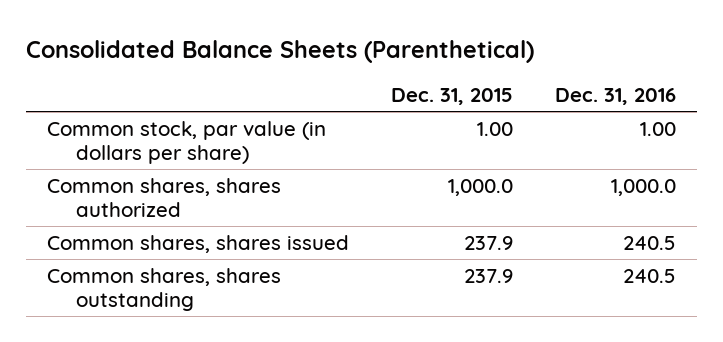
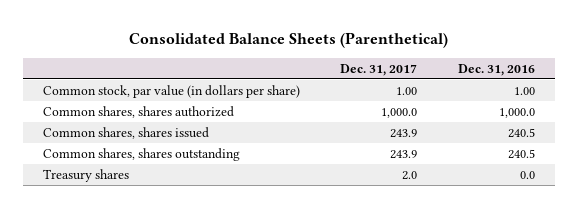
- | Dec. 31, 2015 | Dec. 31, 2016
+ | Dec. 31, 2017 | Dec. 31, 2016
+ Treasury shares | 2.0 | 0.0

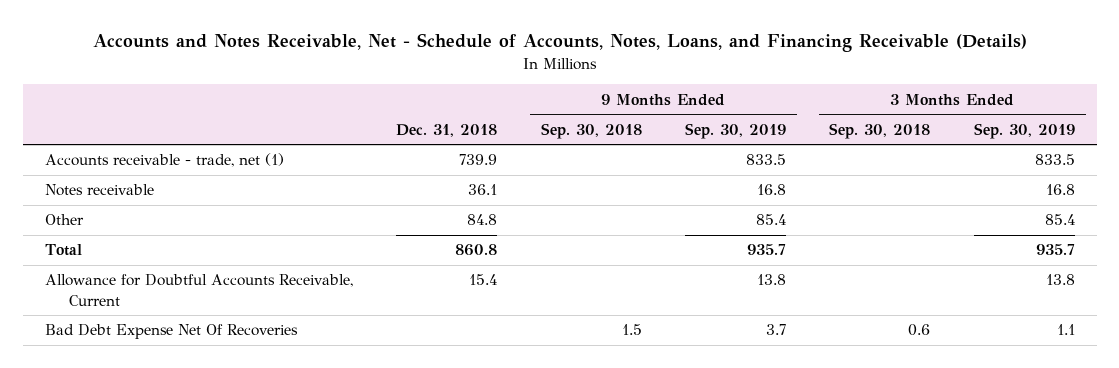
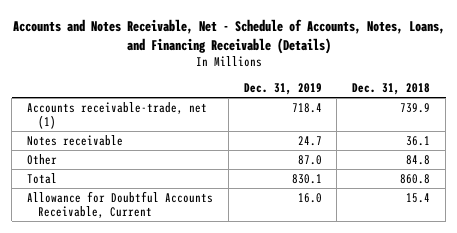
- | Dec. 31, 2018 | 9 Months Ended Sep. 30, 2018 | 9 Months Ended Sep. 30, 2019 | 3 Months Ended Sep. 30, 2018 | 3 Months Ended Sep. 30, 2019
+ | Dec. 31, 2019 | Dec. 31, 2018
- Accounts receivable - trade, net (1) | 739.9 | | 833.5 | | 833.5
+ Accounts receivable-trade, net (1) | 718.4 | 739.9
- Bad Debt Expense Net Of Recoveries | | 1.5 | 3.7 | 0.6 | 1.1

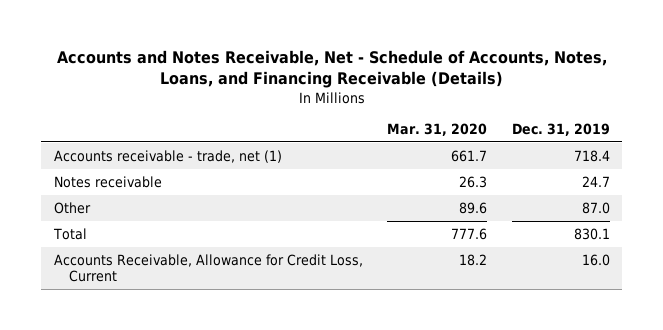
- | Dec. 31, 2019 | Dec. 31, 2018
+ | Mar. 31, 2020 | Dec. 31, 2019
- Accounts receivable-trade, net (1) | 718.4 | 739.9
+ Accounts receivable - trade, net (1) | 661.7 | 718.4
- Allowance for Doubtful Accounts Receivable, Current | 16.0 | 15.4
+ Accounts Receivable, Allowance for Credit Loss, Current | 18.2 | 16.0

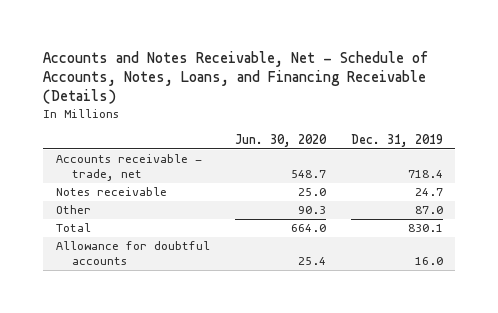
- | Mar. 31, 2020 | Dec. 31, 2019
+ | Jun. 30, 2020 | Dec. 31, 2019
- Accounts receivable - trade, net (1) | 661.7 | 718.4
+ Accounts receivable - trade, net | 548.7 | 718.4
- Accounts Receivable, Allowance for Credit Loss, Current | 18.2 | 16.0
+ Allowance for doubtful accounts | 25.4 | 16.0

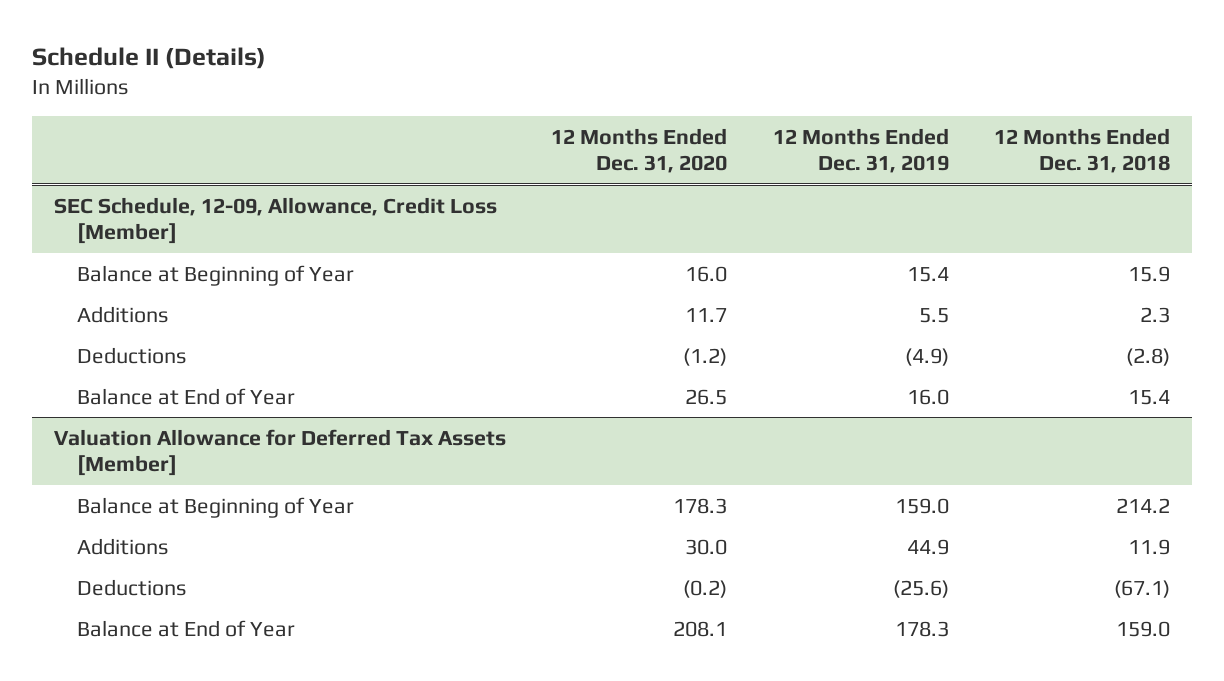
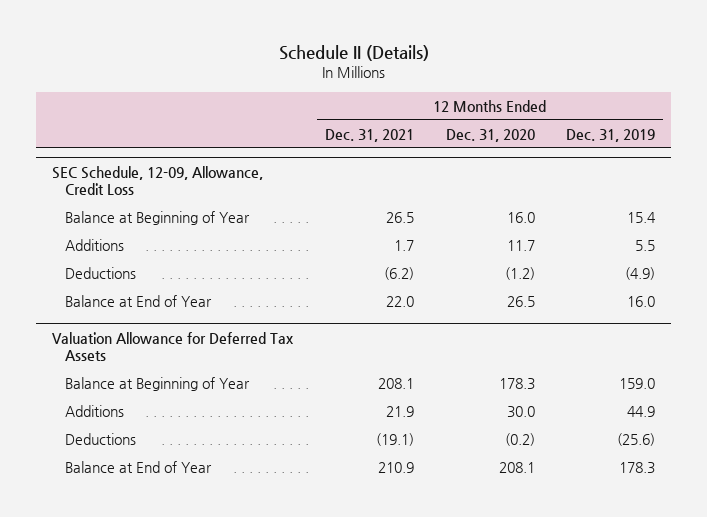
- | 12 Months Ended Dec. 31, 2020 | 12 Months Ended Dec. 31, 2019 | 12 Months Ended Dec. 31, 2018
+ | 12 Months Ended Dec. 31, 2021 | 12 Months Ended Dec. 31, 2020 | 12 Months Ended Dec. 31, 2019
- SEC Schedule, 12-09, Allowance, Credit Loss [Member]
+ SEC Schedule, 12-09, Allowance, Credit Loss
- Valuation Allowance for Deferred Tax Assets [Member]
+ Valuation Allowance for Deferred Tax Assets

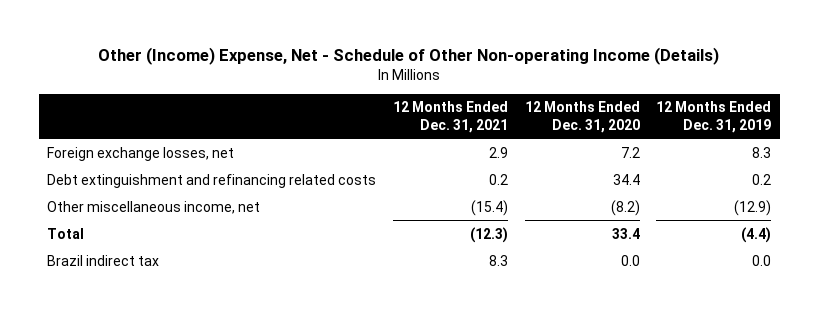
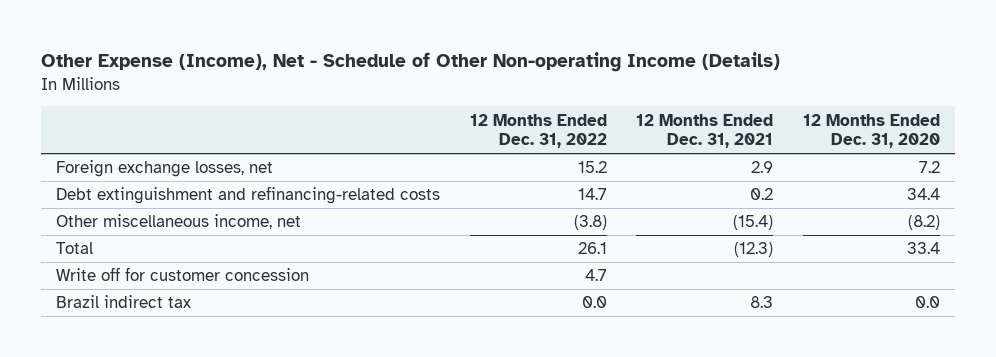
- Other (Income) Expense, Net - Schedule of Other Non-operating Income (Details)
+ Other Expense (Income), Net - Schedule of Other Non-operating Income (Details)
- | 12 Months Ended Dec. 31, 2021 | 12 Months Ended Dec. 31, 2020 | 12 Months Ended Dec. 31, 2019
+ | 12 Months Ended Dec. 31, 2022 | 12 Months Ended Dec. 31, 2021 | 12 Months Ended Dec. 31, 2020
- Debt extinguishment and refinancing related costs | 0.2 | 34.4 | 0.2
+ Debt extinguishment and refinancing-related costs | 14.7 | 0.2 | 34.4
+ Write off for customer concession | 4.7 | |

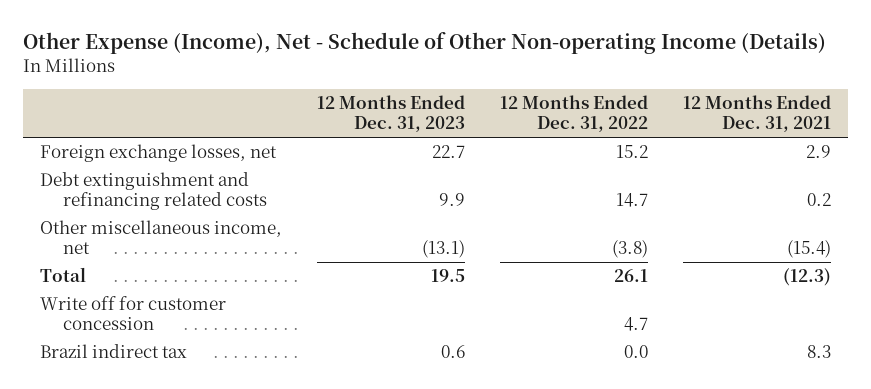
- | 12 Months Ended Dec. 31, 2022 | 12 Months Ended Dec. 31, 2021 | 12 Months Ended Dec. 31, 2020
+ | 12 Months Ended Dec. 31, 2023 | 12 Months Ended Dec. 31, 2022 | 12 Months Ended Dec. 31, 2021
- Debt extinguishment and refinancing-related costs | 14.7 | 0.2 | 34.4
+ Debt extinguishment and refinancing related costs | 9.9 | 14.7 | 0.2

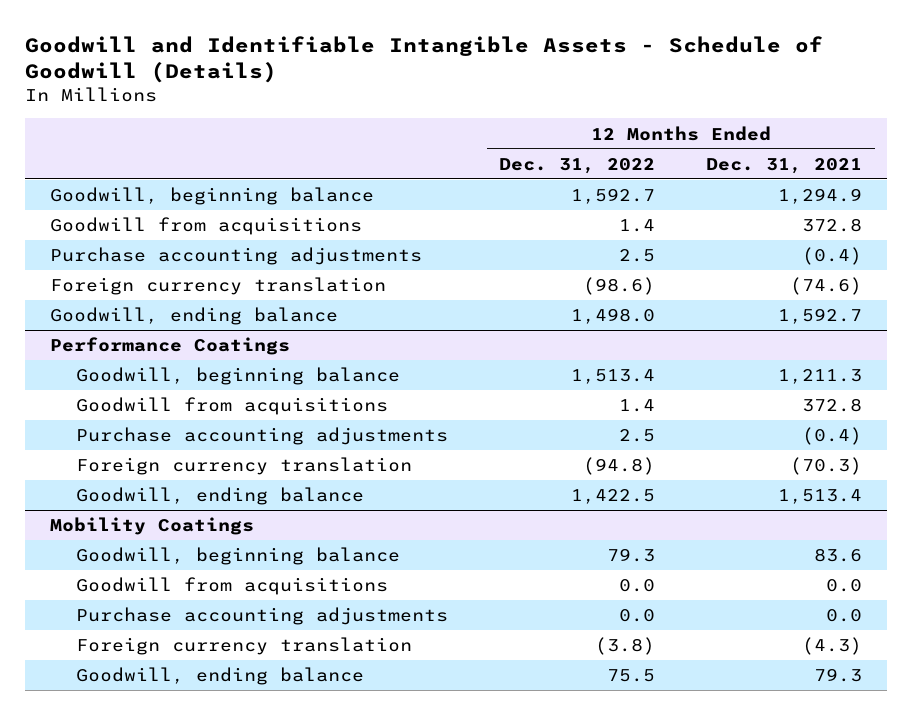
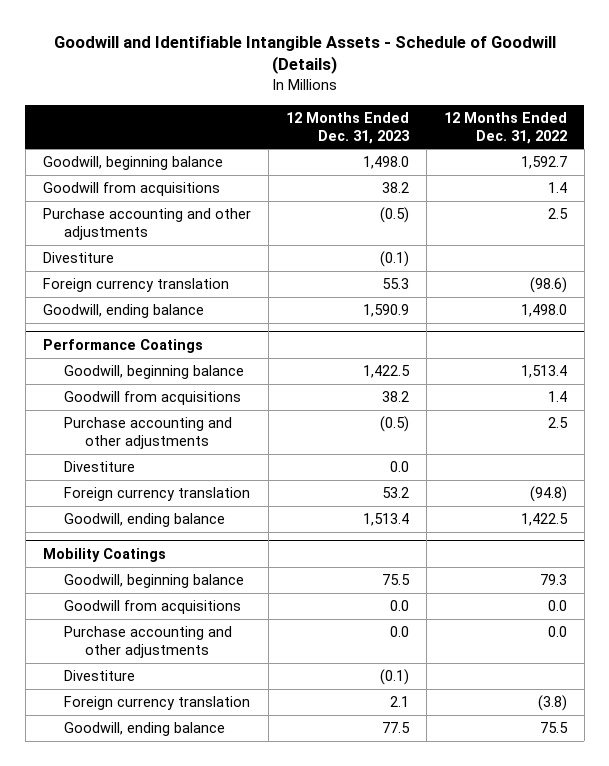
- | 12 Months Ended Dec. 31, 2022 | 12 Months Ended Dec. 31, 2021
+ | 12 Months Ended Dec. 31, 2023 | 12 Months Ended Dec. 31, 2022
- Purchase accounting adjustments | 2.5 | (0.4)
+ Purchase accounting and other adjustments | (0.5) | 2.5
+ Divestiture | (0.1) |
@ Performance Coatings
- Purchase accounting adjustments | 2.5 | (0.4)
+ Purchase accounting and other adjustments | (0.5) | 2.5
+ Divestiture | 0.0 |
@ Mobility Coatings
- Purchase accounting adjustments | 0.0 | 0.0
+ Purchase accounting and other adjustments | 0.0 | 0.0
+ Divestiture | (0.1) |

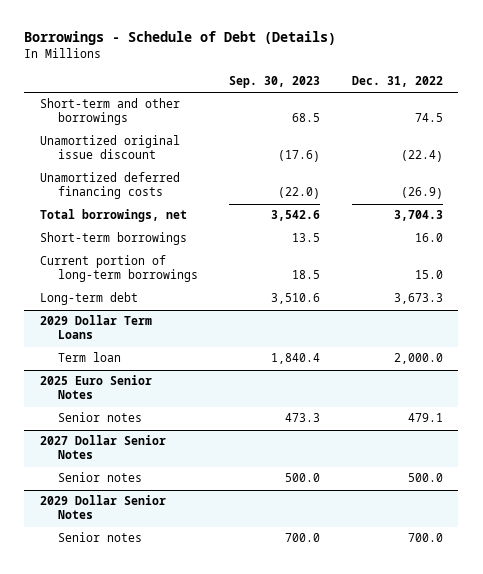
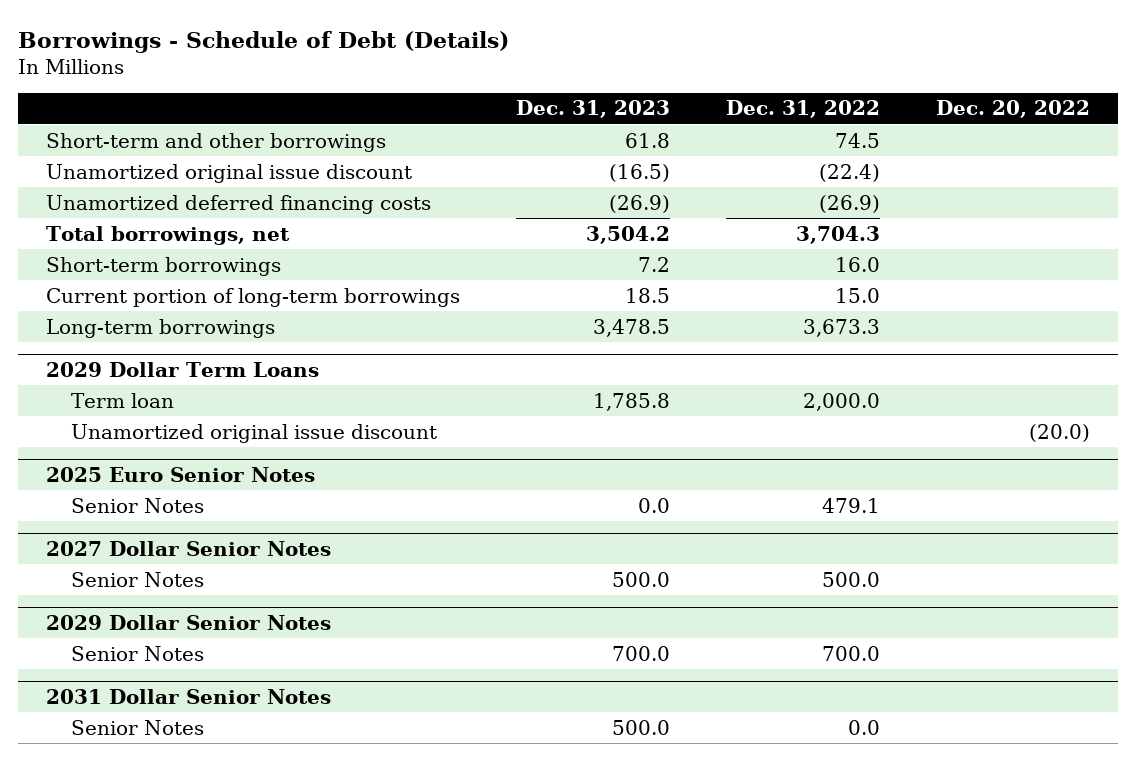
- | Sep. 30, 2023 | Dec. 31, 2022
+ | Dec. 31, 2023 | Dec. 31, 2022 | Dec. 20, 2022
- Long-term debt | 3,510.6 | 3,673.3
+ Long-term borrowings | 3,478.5 | 3,673.3 |
@ 2029 Dollar Term Loans
+ Unamortized original issue discount | | | (20.0)
@ 2025 Euro Senior Notes
- Senior notes | 473.3 | 479.1
+ Senior Notes | 0.0 | 479.1 |
@ 2027 Dollar Senior Notes
- Senior notes | 500.0 | 500.0
+ Senior Notes | 500.0 | 500.0 |
@ 2029 Dollar Senior Notes
- Senior notes | 700.0 | 700.0
+ Senior Notes | 700.0 | 700.0 |
+ 2031 Dollar Senior Notes
+ Senior Notes | 500.0 | 0.0 |

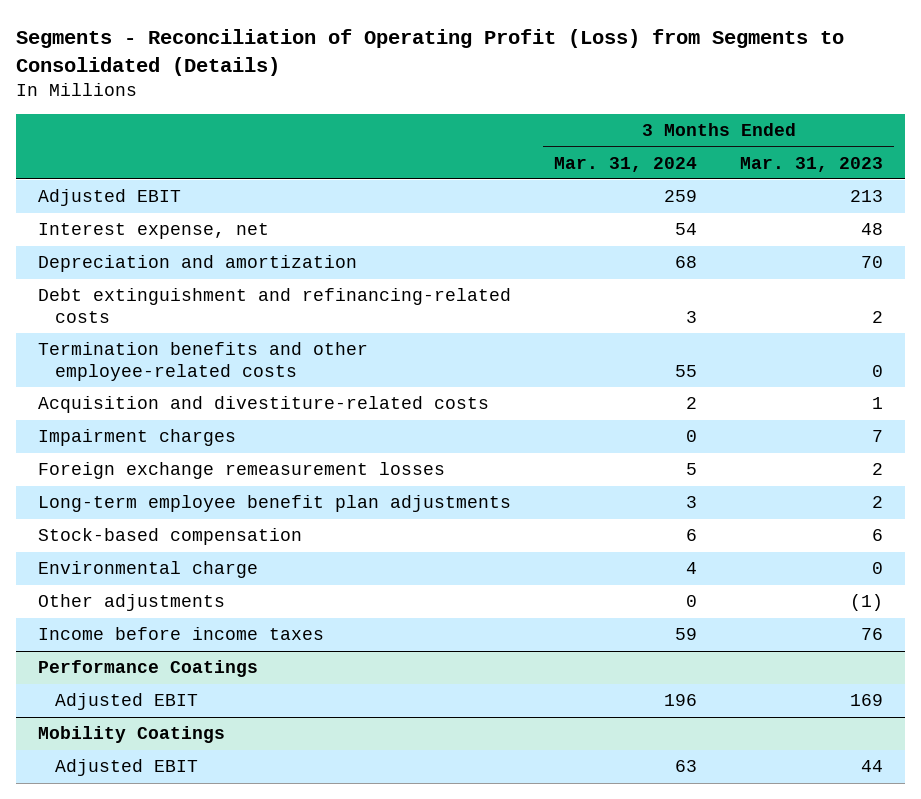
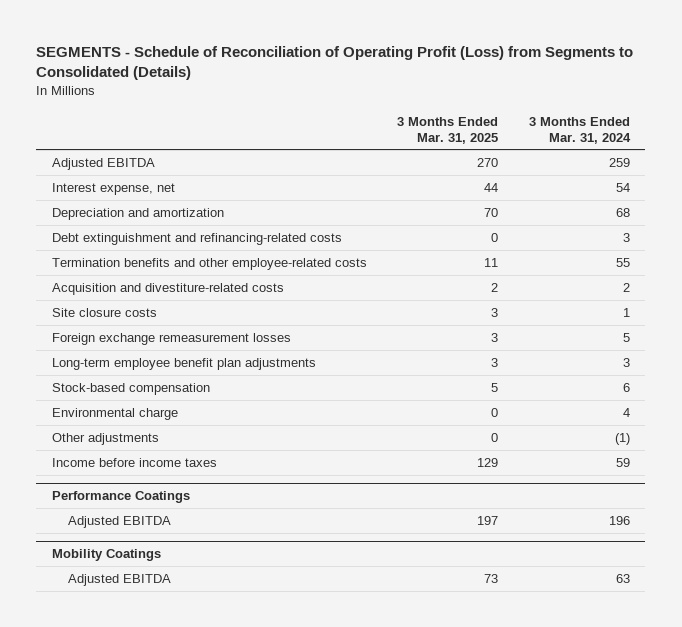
- Segments - Reconciliation of Operating Profit (Loss) from Segments to Consolidated (Details)
+ SEGMENTS - Schedule of Reconciliation of Operating Profit (Loss) from Segments to Consolidated (Details)
- | 3 Months Ended Mar. 31, 2024 | 3 Months Ended Mar. 31, 2023
+ | 3 Months Ended Mar. 31, 2025 | 3 Months Ended Mar. 31, 2024
- Adjusted EBIT | 259 | 213
+ Adjusted EBITDA | 270 | 259
- Impairment charges | 0 | 7
+ Site closure costs | 3 | 1
- Other adjustments | 0 | (1)
+ Other adjustments | 0 | (1)
@ Performance Coatings
- Adjusted EBIT | 196 | 169
+ Adjusted EBITDA | 197 | 196
@ Mobility Coatings
- Adjusted EBIT | 63 | 44
+ Adjusted EBITDA | 73 | 63

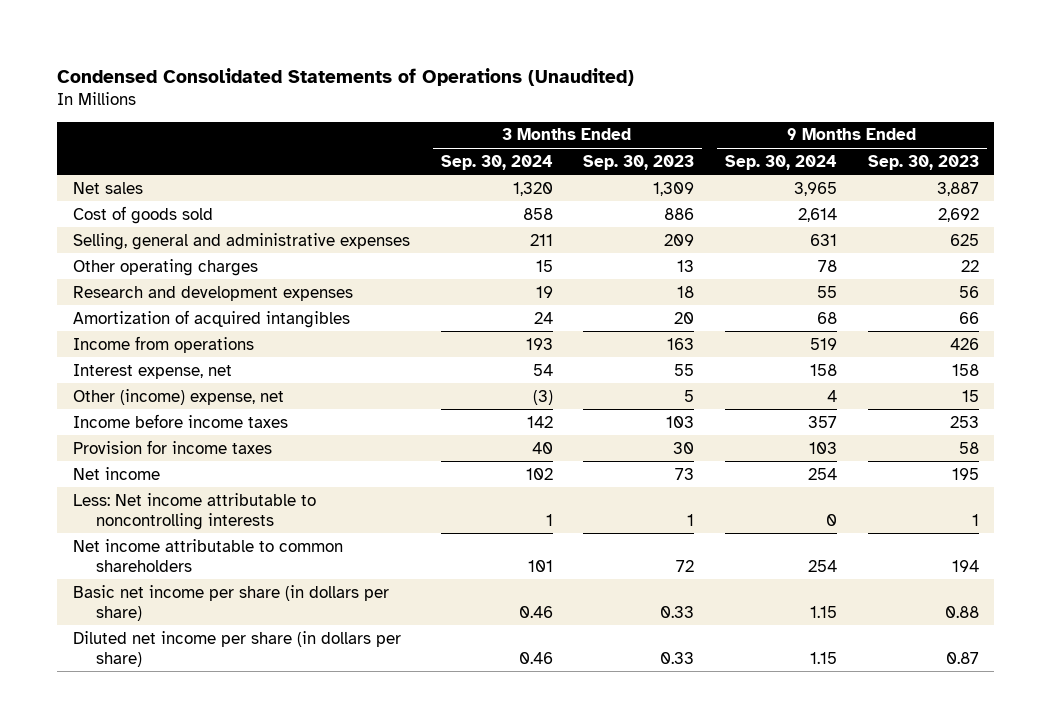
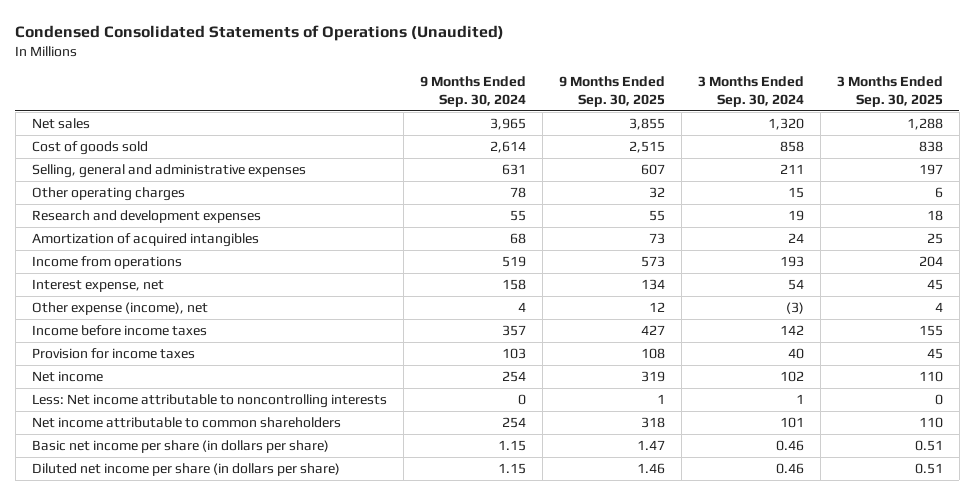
- | 3 Months Ended Sep. 30, 2024 | 3 Months Ended Sep. 30, 2023 | 9 Months Ended Sep. 30, 2024 | 9 Months Ended Sep. 30, 2023
+ | 9 Months Ended Sep. 30, 2024 | 9 Months Ended Sep. 30, 2025 | 3 Months Ended Sep. 30, 2024 | 3 Months Ended Sep. 30, 2025
- Other (income) expense, net | (3) | 5 | 4 | 15
+ Other expense (income), net | 4 | 12 | (3) | 4

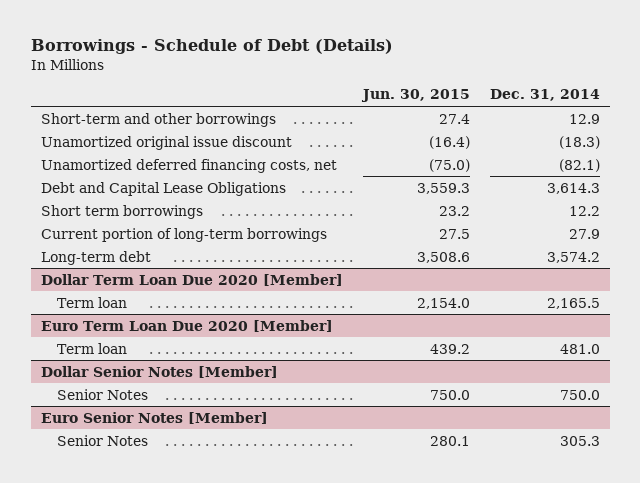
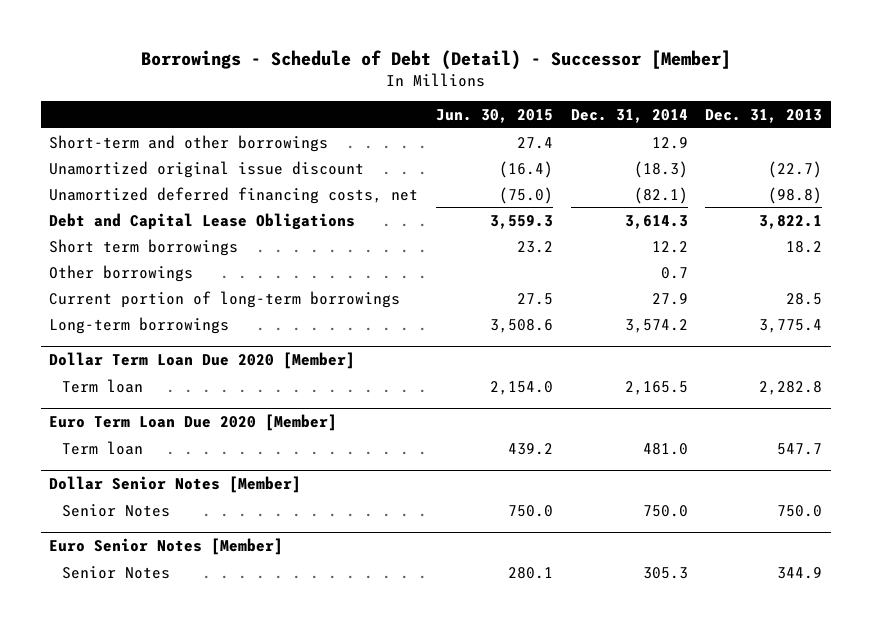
- Borrowings - Schedule of Debt (Details)
+ Borrowings - Schedule of Debt (Detail) - Successor [Member]
- | Jun. 30, 2015 | Dec. 31, 2014
+ | Jun. 30, 2015 | Dec. 31, 2014 | Dec. 31, 2013
+ Other borrowings | | 0.7 |
- Long-term debt | 3,508.6 | 3,574.2
+ Long-term borrowings | 3,508.6 | 3,574.2 | 3,775.4

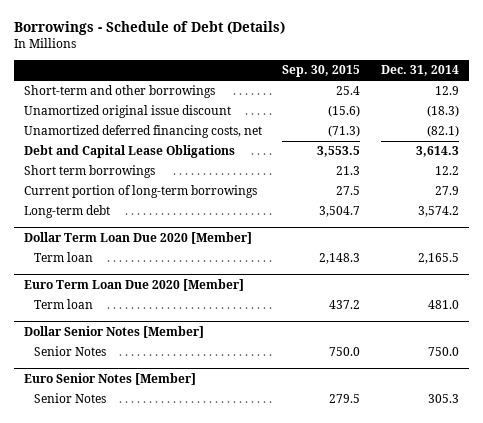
- Borrowings - Schedule of Debt (Detail) - Successor [Member]
+ Borrowings - Schedule of Debt (Details)
- | Jun. 30, 2015 | Dec. 31, 2014 | Dec. 31, 2013
+ | Sep. 30, 2015 | Dec. 31, 2014
- Other borrowings | | 0.7 |
- Long-term borrowings | 3,508.6 | 3,574.2 | 3,775.4
+ Long-term debt | 3,504.7 | 3,574.2

